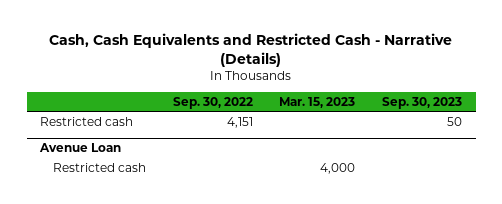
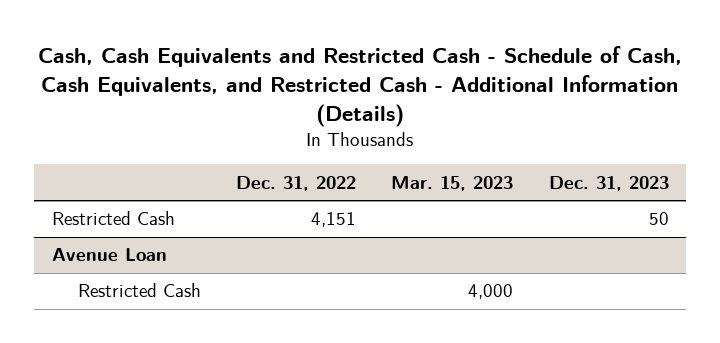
- Cash, Cash Equivalents and Restricted Cash - Narrative (Details)
+ Cash, Cash Equivalents and Restricted Cash - Schedule of Cash, Cash Equivalents, and Restricted Cash - Additional Information (Details)
- | Sep. 30, 2022 | Mar. 15, 2023 | Sep. 30, 2023
+ | Dec. 31, 2022 | Mar. 15, 2023 | Dec. 31, 2023
- Restricted cash | 4,151 | | 50
+ Restricted Cash | 4,151 | | 50
@ Avenue Loan
- Restricted cash | | 4,000 |
+ Restricted Cash | | 4,000 |

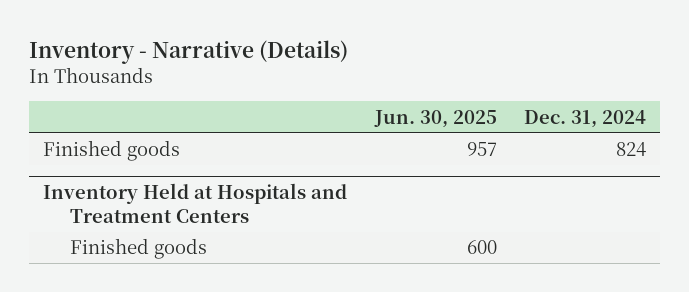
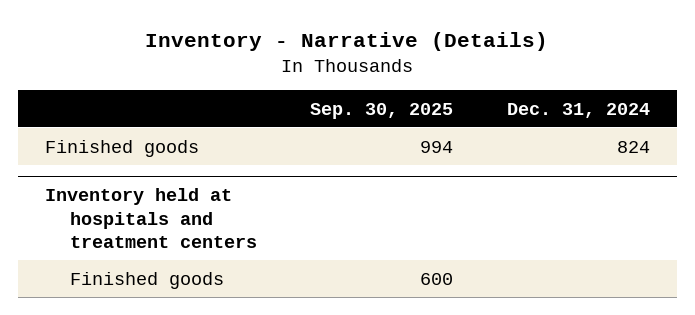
- | Jun. 30, 2025 | Dec. 31, 2024
+ | Sep. 30, 2025 | Dec. 31, 2024
- Inventory Held at Hospitals and Treatment Centers
+ Inventory held at hospitals and treatment centers

